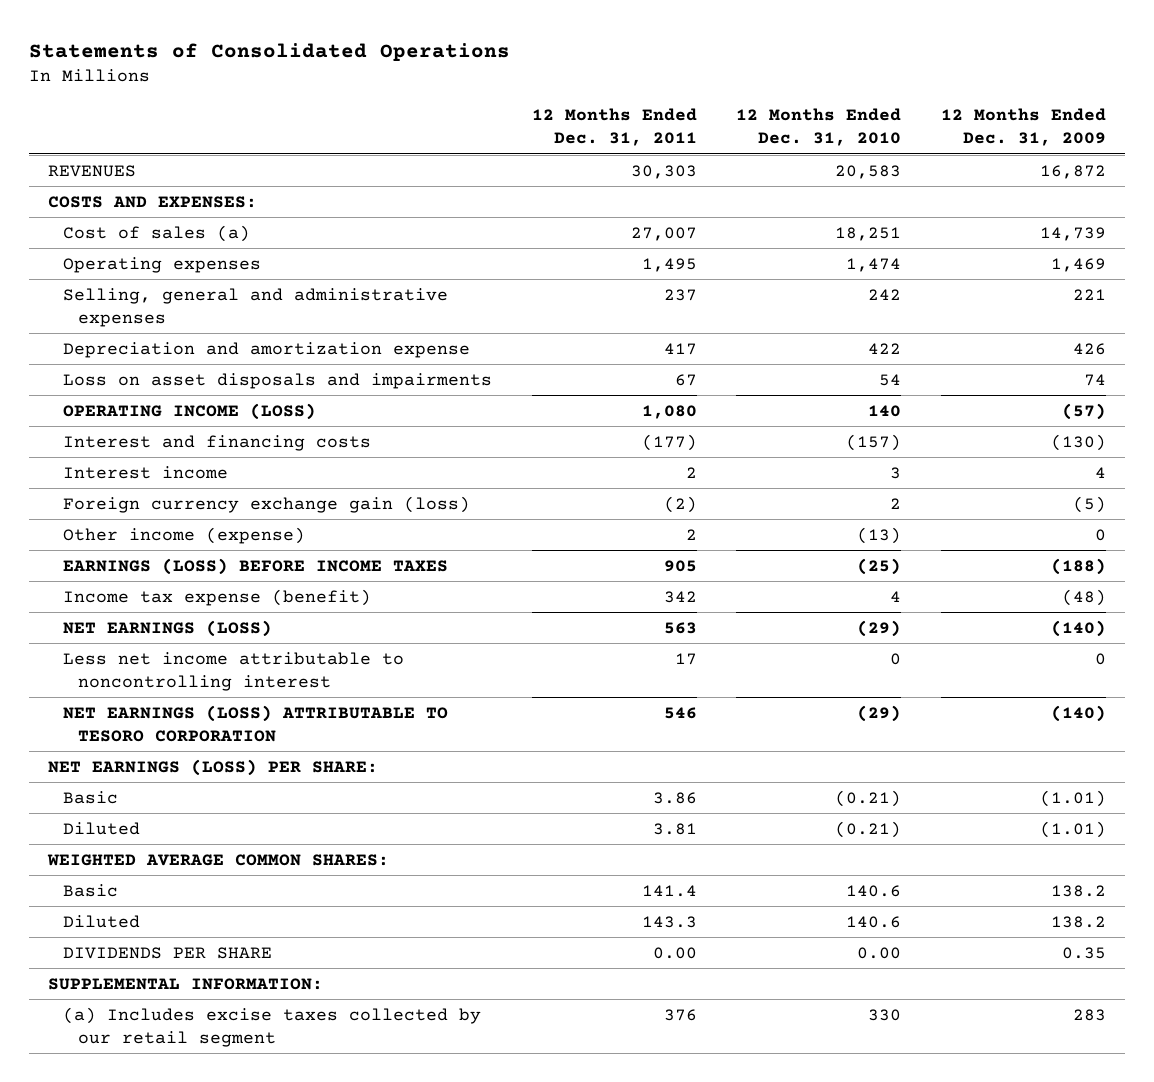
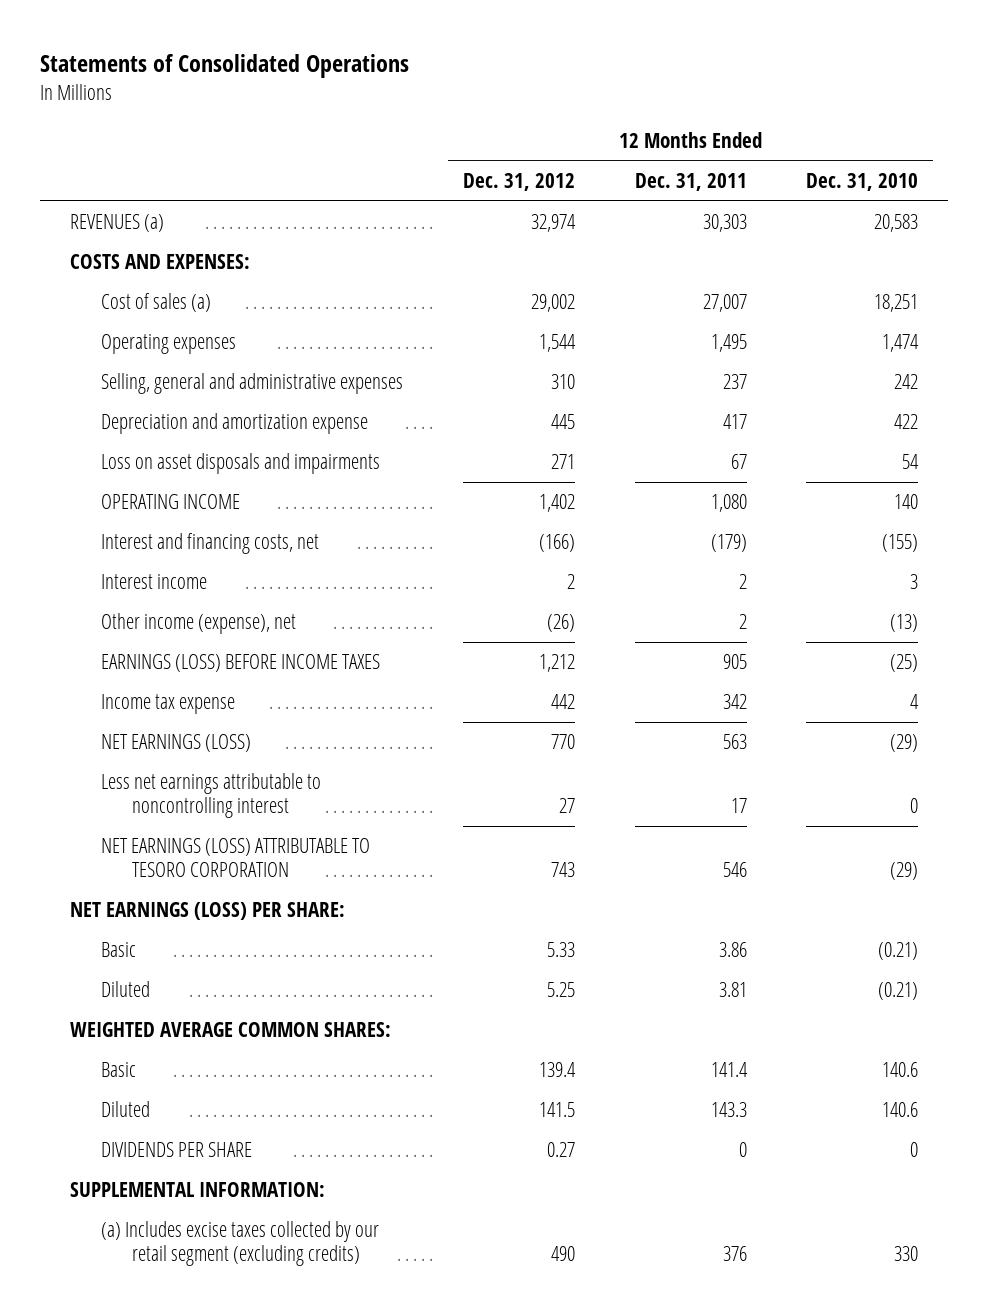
- | 12 Months Ended Dec. 31, 2011 | 12 Months Ended Dec. 31, 2010 | 12 Months Ended Dec. 31, 2009
+ | 12 Months Ended Dec. 31, 2012 | 12 Months Ended Dec. 31, 2011 | 12 Months Ended Dec. 31, 2010
- REVENUES | 30,303 | 20,583 | 16,872
+ REVENUES (a) | 32,974 | 30,303 | 20,583
- OPERATING INCOME (LOSS) | 1,080 | 140 | (57)
- Interest and financing costs | (177) | (157) | (130)
+ OPERATING INCOME | 1,402 | 1,080 | 140
+ Interest and financing costs, net | (166) | (179) | (155)
- Foreign currency exchange gain (loss) | (2) | 2 | (5)
- Other income (expense) | 2 | (13) | 0
+ Other income (expense), net | (26) | 2 | (13)
- Income tax expense (benefit) | 342 | 4 | (48)
+ Income tax expense | 442 | 342 | 4
- Less net income attributable to noncontrolling interest | 17 | 0 | 0
+ Less net earnings attributable to noncontrolling interest | 27 | 17 | 0
- DIVIDENDS PER SHARE | 0.00 | 0.00 | 0.35
+ DIVIDENDS PER SHARE | 0.27 | 0 | 0
- (a) Includes excise taxes collected by our retail segment | 376 | 330 | 283
+ (a) Includes excise taxes collected by our retail segment (excluding credits) | 490 | 376 | 330

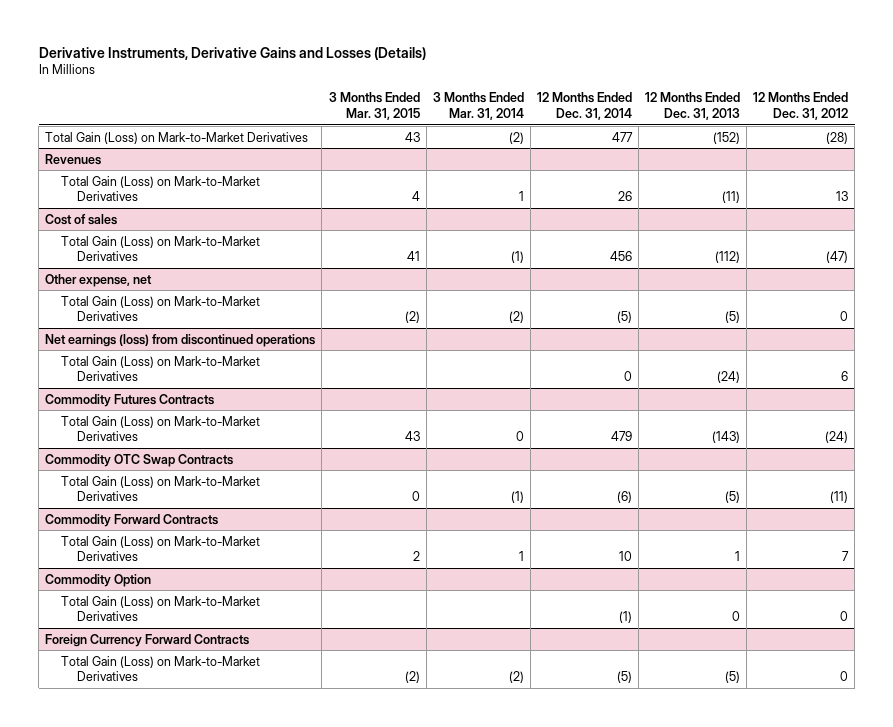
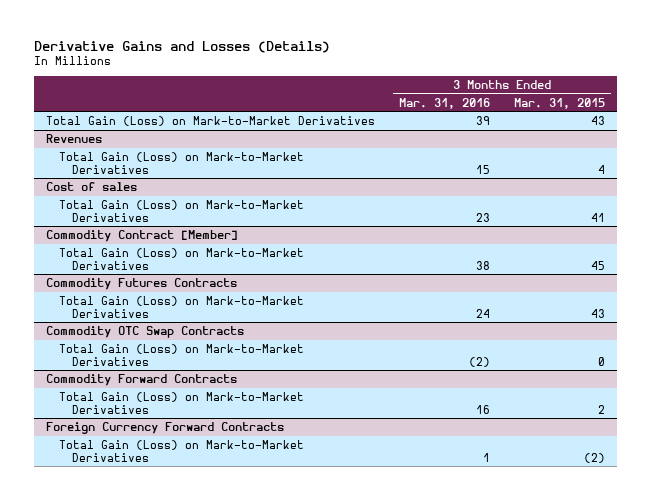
- Derivative Instruments, Derivative Gains and Losses (Details)
+ Derivative Gains and Losses (Details)
- | 3 Months Ended Mar. 31, 2015 | 3 Months Ended Mar. 31, 2014 | 12 Months Ended Dec. 31, 2014 | 12 Months Ended Dec. 31, 2013 | 12 Months Ended Dec. 31, 2012
+ | 3 Months Ended Mar. 31, 2016 | 3 Months Ended Mar. 31, 2015
- Other expense, net
- Total Gain (Loss) on Mark-to-Market Derivatives | (2) | (2) | (5) | (5) | 0
- Net earnings (loss) from discontinued operations
- Total Gain (Loss) on Mark-to-Market Derivatives | | | 0 | (24) | 6
+ Commodity Contract [Member]
+ Total Gain (Loss) on Mark-to-Market Derivatives | 38 | 45
- Commodity Option
- Total Gain (Loss) on Mark-to-Market Derivatives | | | (1) | 0 | 0

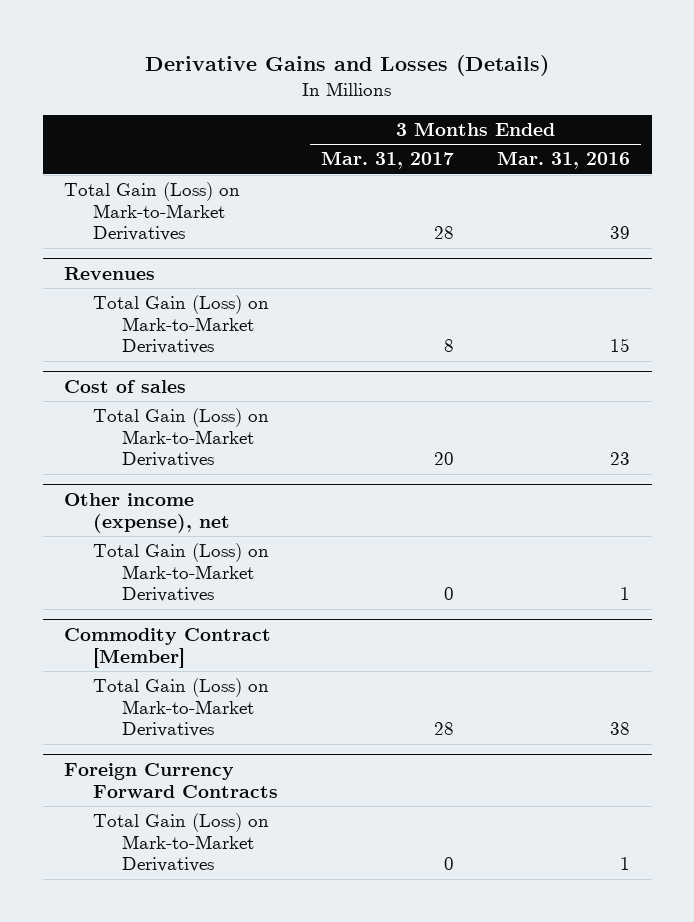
- | 3 Months Ended Mar. 31, 2016 | 3 Months Ended Mar. 31, 2015
+ | 3 Months Ended Mar. 31, 2017 | 3 Months Ended Mar. 31, 2016
+ Other income (expense), net
+ Total Gain (Loss) on Mark-to-Market Derivatives | 0 | 1
- Commodity Futures Contracts
- Total Gain (Loss) on Mark-to-Market Derivatives | 24 | 43
- Commodity OTC Swap Contracts
- Total Gain (Loss) on Mark-to-Market Derivatives | (2) | 0
- Commodity Forward Contracts
- Total Gain (Loss) on Mark-to-Market Derivatives | 16 | 2

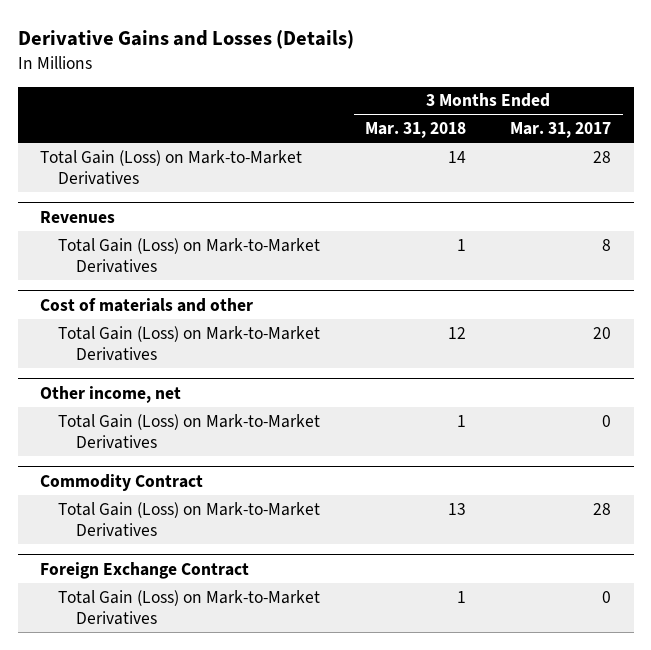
- | 3 Months Ended Mar. 31, 2017 | 3 Months Ended Mar. 31, 2016
+ | 3 Months Ended Mar. 31, 2018 | 3 Months Ended Mar. 31, 2017
- Cost of sales
+ Cost of materials and other
- Other income (expense), net
+ Other income, net
- Commodity Contract [Member]
+ Commodity Contract
- Foreign Currency Forward Contracts
+ Foreign Exchange Contract

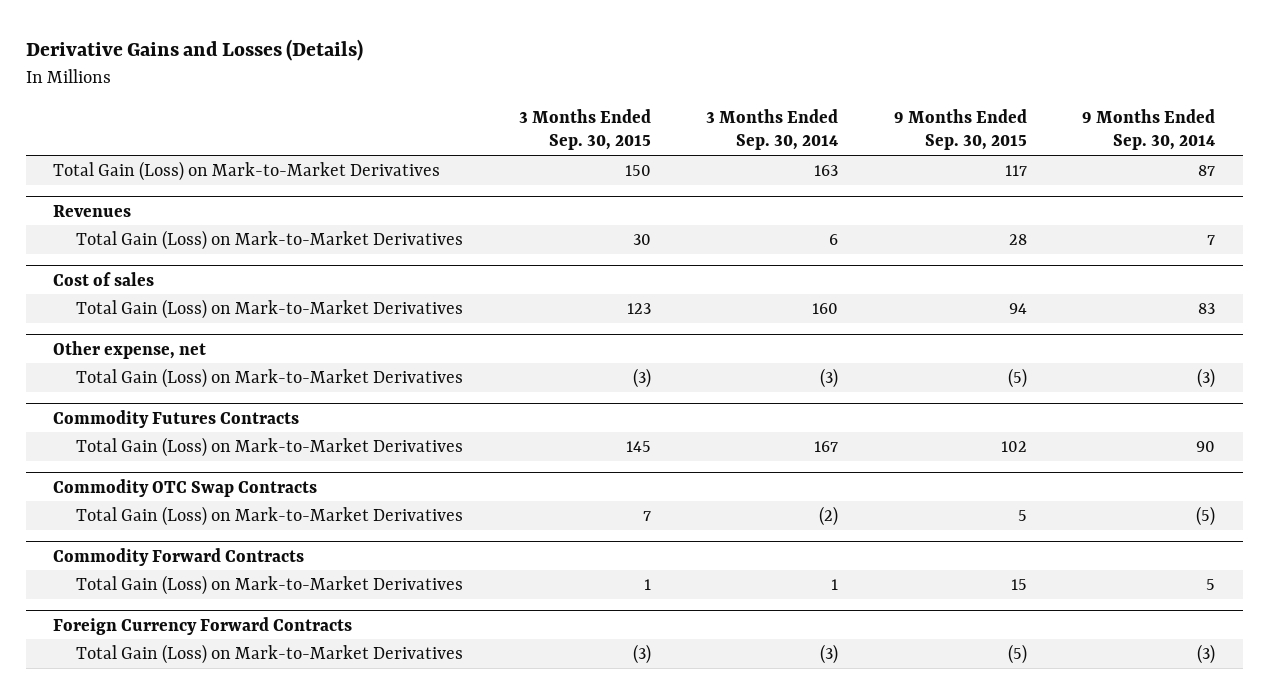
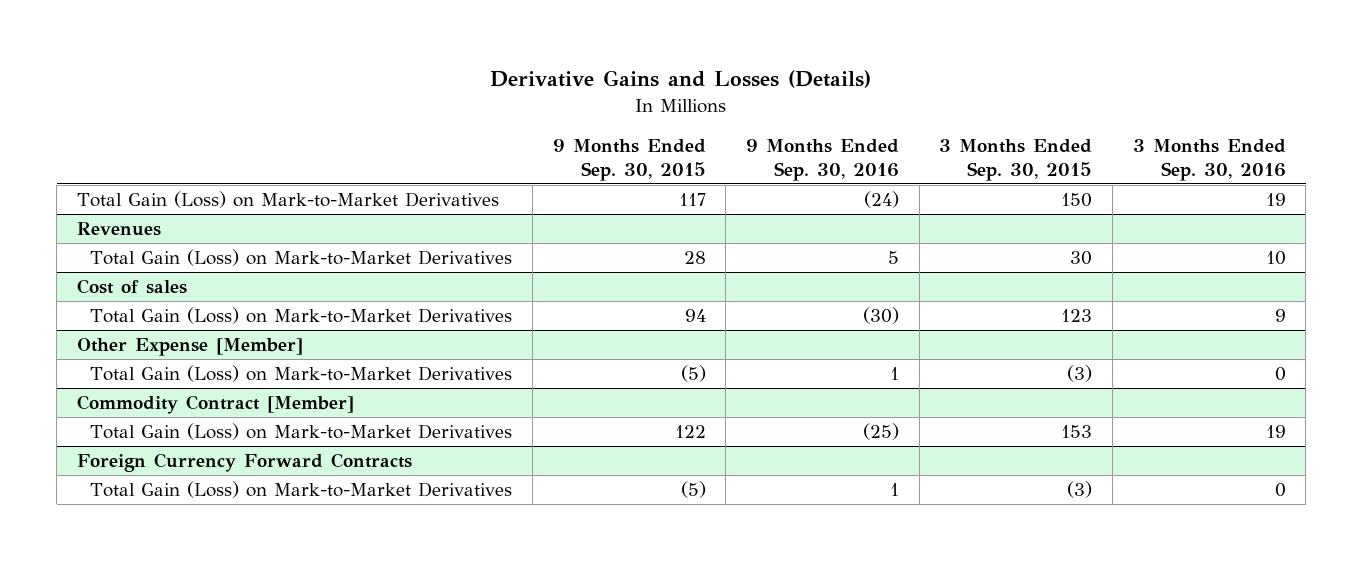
- | 3 Months Ended Sep. 30, 2015 | 3 Months Ended Sep. 30, 2014 | 9 Months Ended Sep. 30, 2015 | 9 Months Ended Sep. 30, 2014
+ | 9 Months Ended Sep. 30, 2015 | 9 Months Ended Sep. 30, 2016 | 3 Months Ended Sep. 30, 2015 | 3 Months Ended Sep. 30, 2016
- Other expense, net
+ Other Expense [Member]
- Commodity Futures Contracts
- Total Gain (Loss) on Mark-to-Market Derivatives | 145 | 167 | 102 | 90
- Commodity OTC Swap Contracts
- Total Gain (Loss) on Mark-to-Market Derivatives | 7 | (2) | 5 | (5)
- Commodity Forward Contracts
- Total Gain (Loss) on Mark-to-Market Derivatives | 1 | 1 | 15 | 5
+ Commodity Contract [Member]
+ Total Gain (Loss) on Mark-to-Market Derivatives | 122 | (25) | 153 | 19

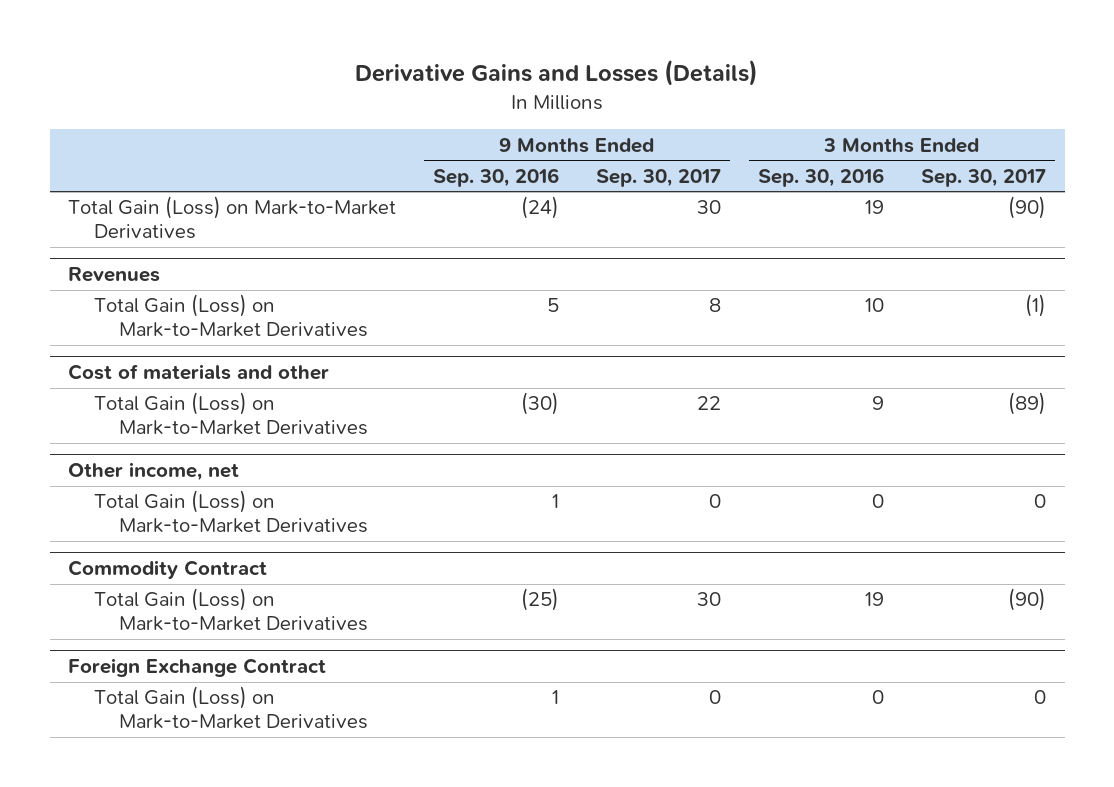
- | 9 Months Ended Sep. 30, 2015 | 9 Months Ended Sep. 30, 2016 | 3 Months Ended Sep. 30, 2015 | 3 Months Ended Sep. 30, 2016
+ | 9 Months Ended Sep. 30, 2016 | 9 Months Ended Sep. 30, 2017 | 3 Months Ended Sep. 30, 2016 | 3 Months Ended Sep. 30, 2017
- Cost of sales
+ Cost of materials and other
- Other Expense [Member]
+ Other income, net
- Commodity Contract [Member]
+ Commodity Contract
- Foreign Currency Forward Contracts
+ Foreign Exchange Contract

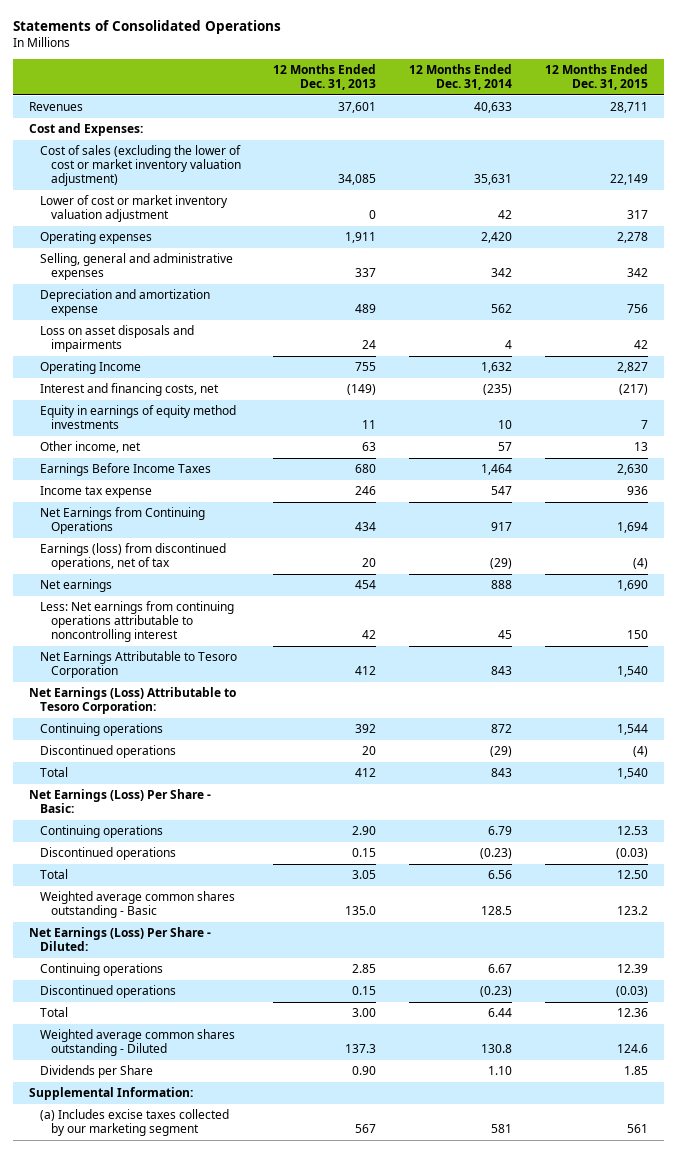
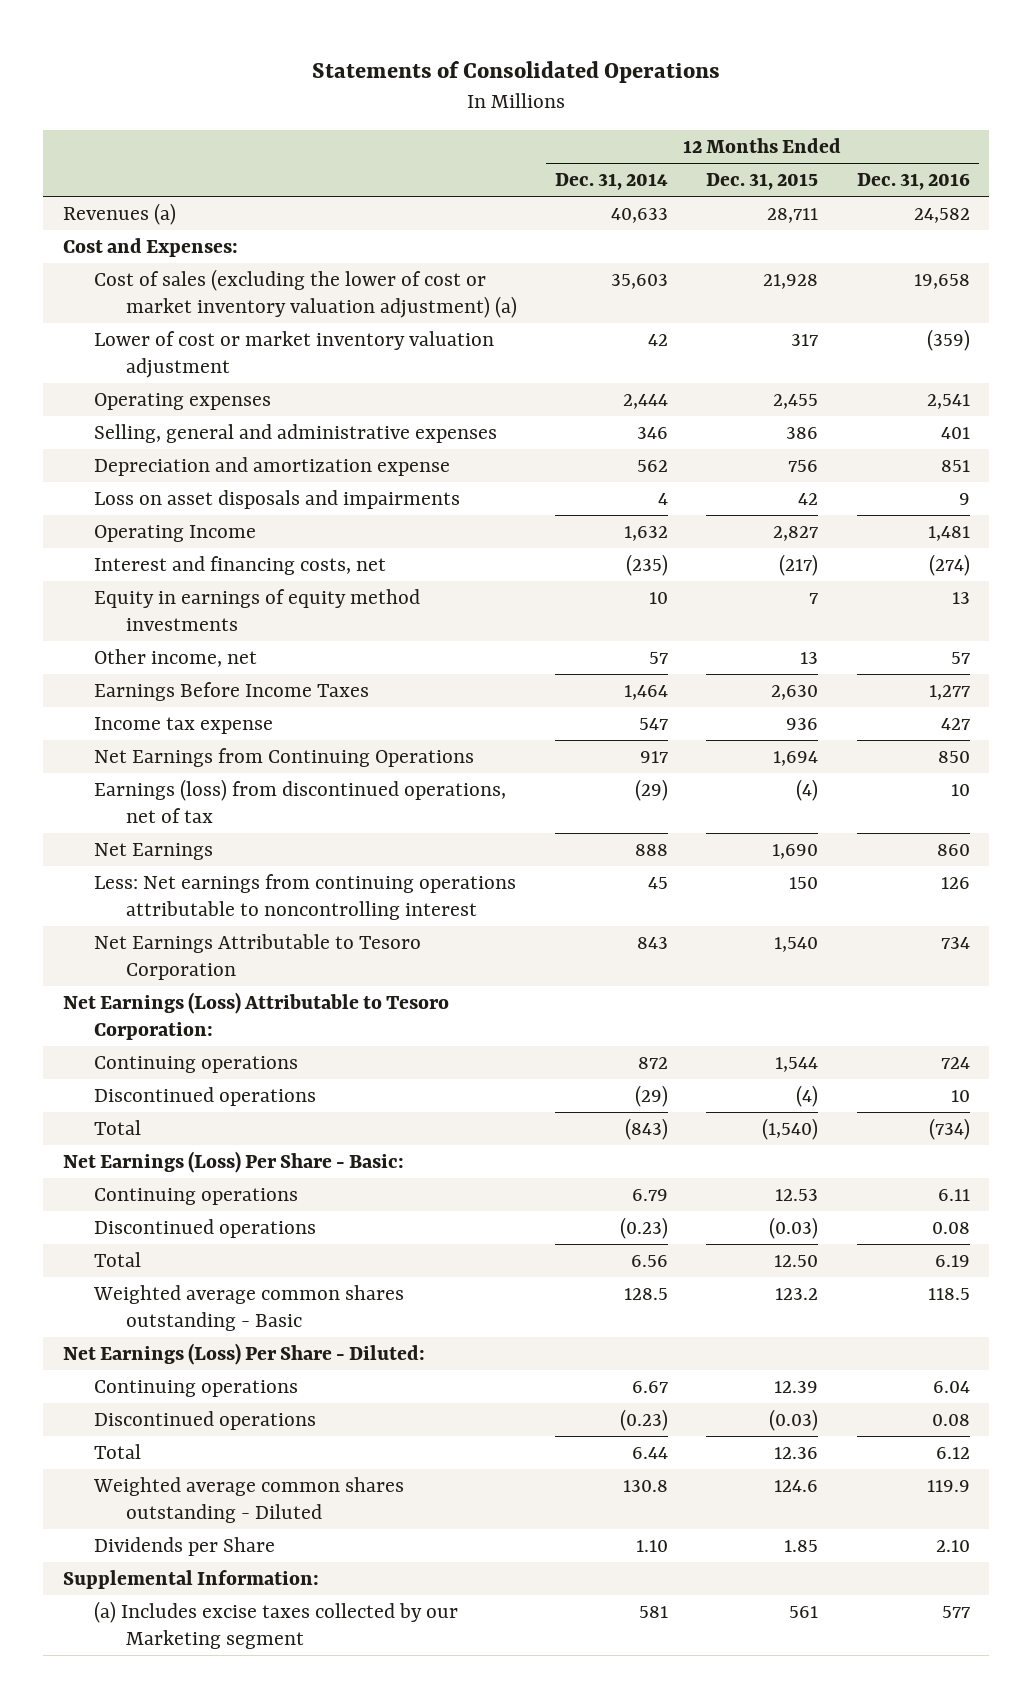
- | 12 Months Ended Dec. 31, 2013 | 12 Months Ended Dec. 31, 2014 | 12 Months Ended Dec. 31, 2015
+ | 12 Months Ended Dec. 31, 2014 | 12 Months Ended Dec. 31, 2015 | 12 Months Ended Dec. 31, 2016
- Revenues | 37,601 | 40,633 | 28,711
+ Revenues (a) | 40,633 | 28,711 | 24,582
- Cost of sales (excluding the lower of cost or market inventory valuation adjustment) | 34,085 | 35,631 | 22,149
+ Cost of sales (excluding the lower of cost or market inventory valuation adjustment) (a) | 35,603 | 21,928 | 19,658
- Operating expenses | 1,911 | 2,420 | 2,278
- Selling, general and administrative expenses | 337 | 342 | 342
+ Operating expenses | 2,444 | 2,455 | 2,541
+ Selling, general and administrative expenses | 346 | 386 | 401
- Net earnings | 454 | 888 | 1,690
+ Net Earnings | 888 | 1,690 | 860
- Total | 412 | 843 | 1,540
+ Total | (843) | (1,540) | (734)
- (a) Includes excise taxes collected by our marketing segment | 567 | 581 | 561
+ (a) Includes excise taxes collected by our Marketing segment | 581 | 561 | 577

